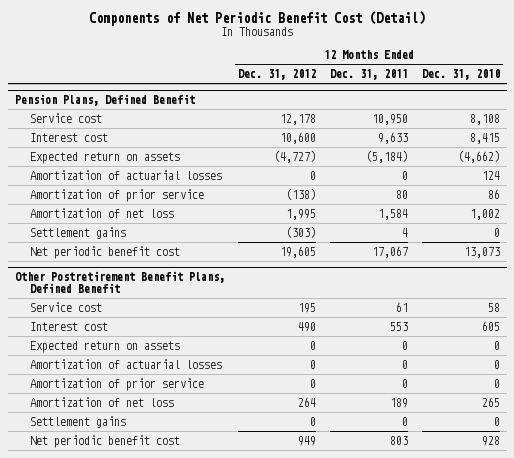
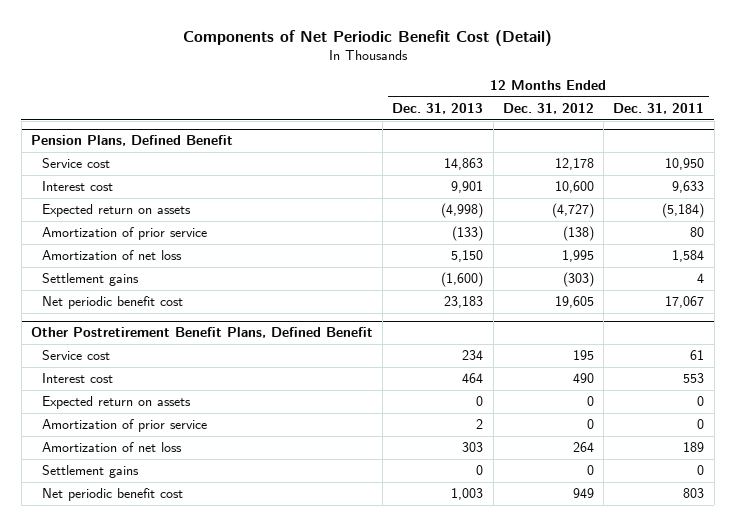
- | 12 Months Ended Dec. 31, 2012 | 12 Months Ended Dec. 31, 2011 | 12 Months Ended Dec. 31, 2010
+ | 12 Months Ended Dec. 31, 2013 | 12 Months Ended Dec. 31, 2012 | 12 Months Ended Dec. 31, 2011
@ Pension Plans, Defined Benefit
- Amortization of actuarial losses | 0 | 0 | 124
@ Other Postretirement Benefit Plans, Defined Benefit
- Amortization of actuarial losses | 0 | 0 | 0

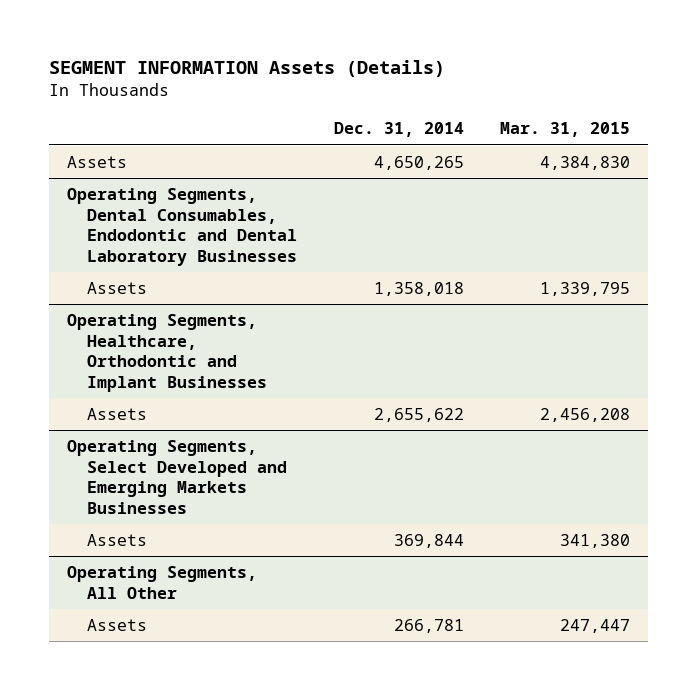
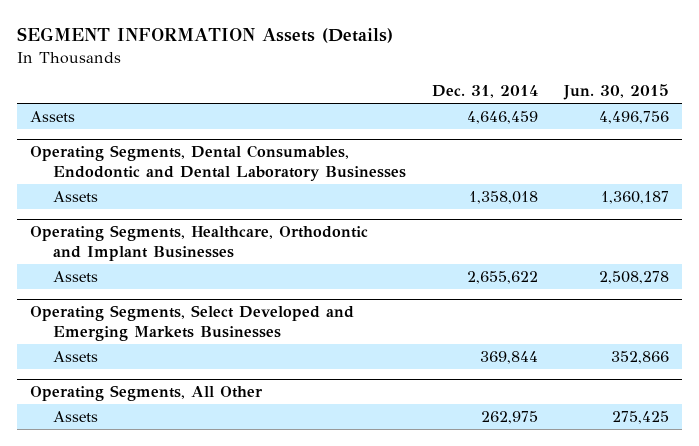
- | Dec. 31, 2014 | Mar. 31, 2015
+ | Dec. 31, 2014 | Jun. 30, 2015
- Assets | 4,650,265 | 4,384,830
+ Assets | 4,646,459 | 4,496,756
@ Operating Segments, All Other
- Assets | 266,781 | 247,447
+ Assets | 262,975 | 275,425

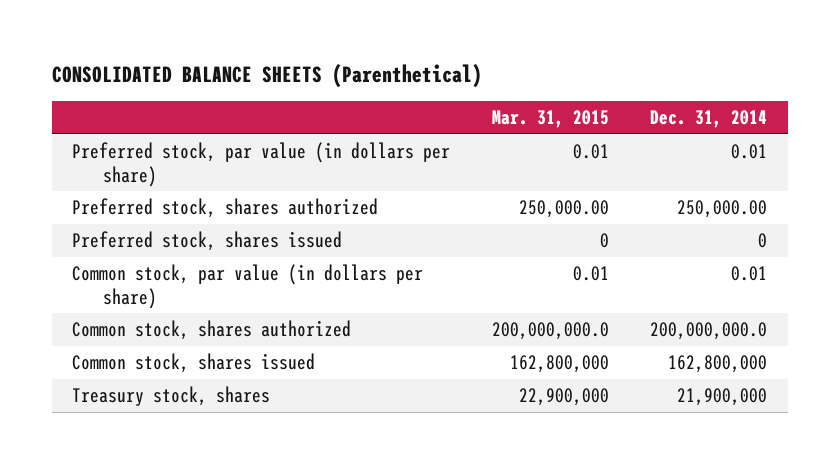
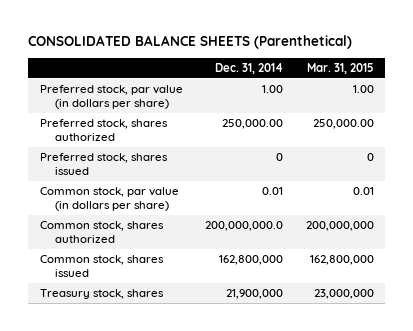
- | Mar. 31, 2015 | Dec. 31, 2014
+ | Dec. 31, 2014 | Mar. 31, 2015
- Preferred stock, par value (in dollars per share) | 0.01 | 0.01
+ Preferred stock, par value (in dollars per share) | 1.00 | 1.00
- Common stock, shares authorized | 200,000,000.0 | 200,000,000.0
+ Common stock, shares authorized | 200,000,000.0 | 200,000,000
- Treasury stock, shares | 22,900,000 | 21,900,000
+ Treasury stock, shares | 21,900,000 | 23,000,000

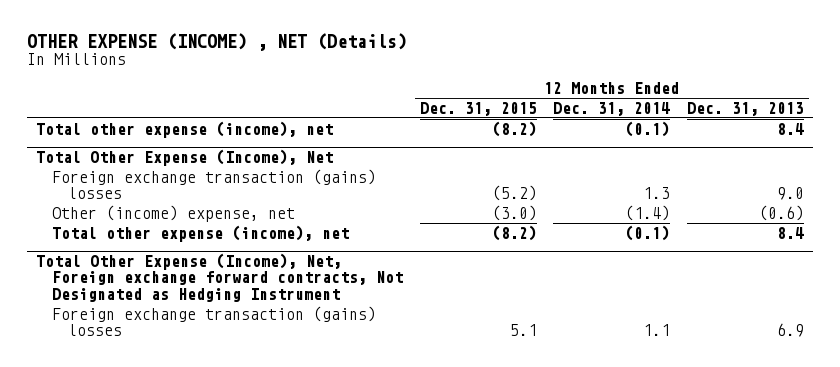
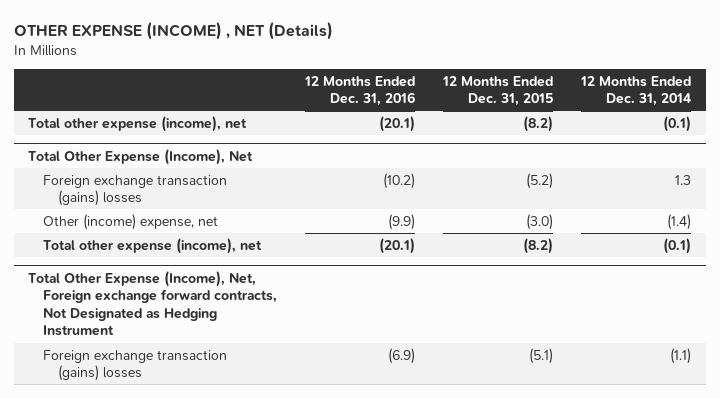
- | 12 Months Ended Dec. 31, 2015 | 12 Months Ended Dec. 31, 2014 | 12 Months Ended Dec. 31, 2013
+ | 12 Months Ended Dec. 31, 2016 | 12 Months Ended Dec. 31, 2015 | 12 Months Ended Dec. 31, 2014
@ Total Other Expense (Income), Net, Foreign exchange forward contracts, Not Designated as Hedging Instrument
- Foreign exchange transaction (gains) losses | 5.1 | 1.1 | 6.9
+ Foreign exchange transaction (gains) losses | (6.9) | (5.1) | (1.1)

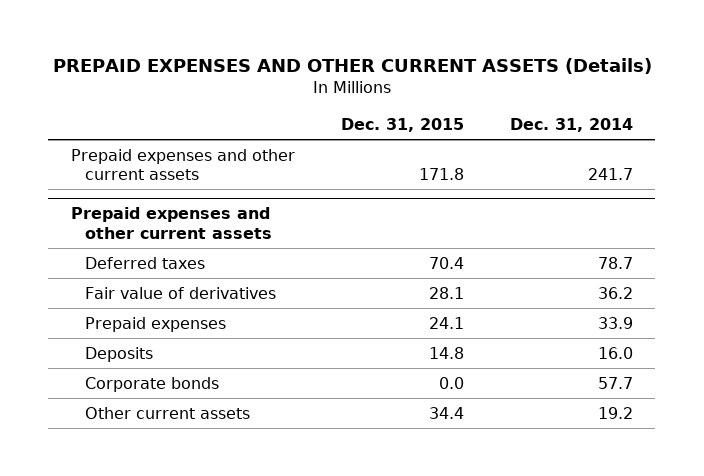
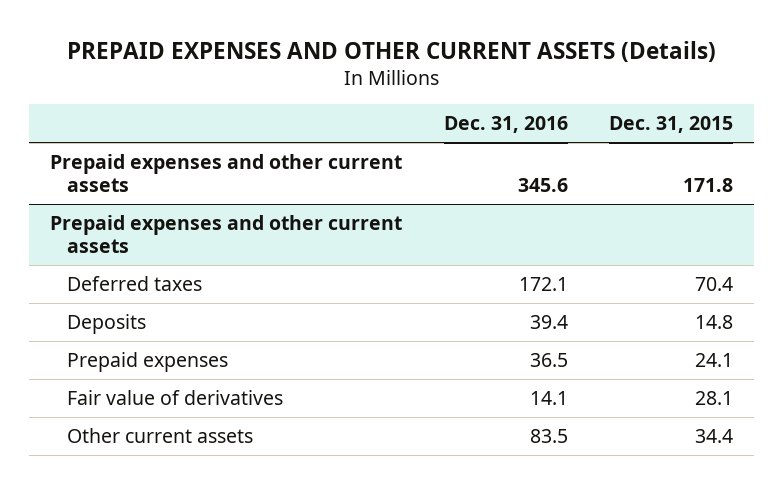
- | Dec. 31, 2015 | Dec. 31, 2014
+ | Dec. 31, 2016 | Dec. 31, 2015
@ Prepaid expenses and other current assets
- Corporate bonds | 0.0 | 57.7
moved down: Prepaid expenses | 36.5 | 24.1
moved down: Fair value of derivatives | 14.1 | 28.1

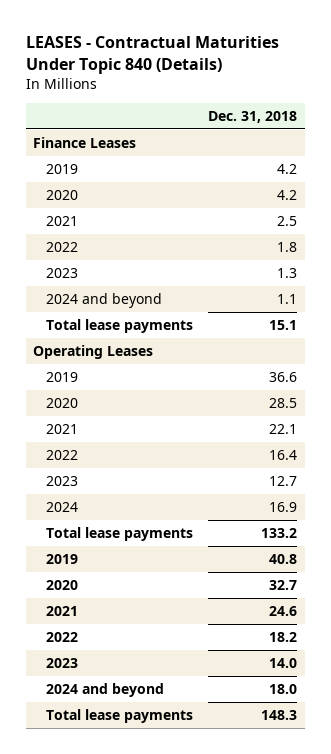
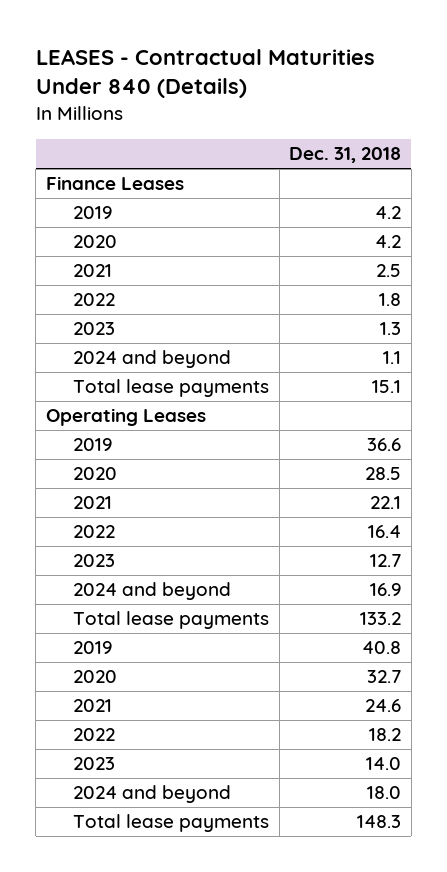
- LEASES - Contractual Maturities Under Topic 840 (Details)
+ LEASES - Contractual Maturities Under 840 (Details)
- 2024 | 16.9
+ 2024 and beyond | 16.9

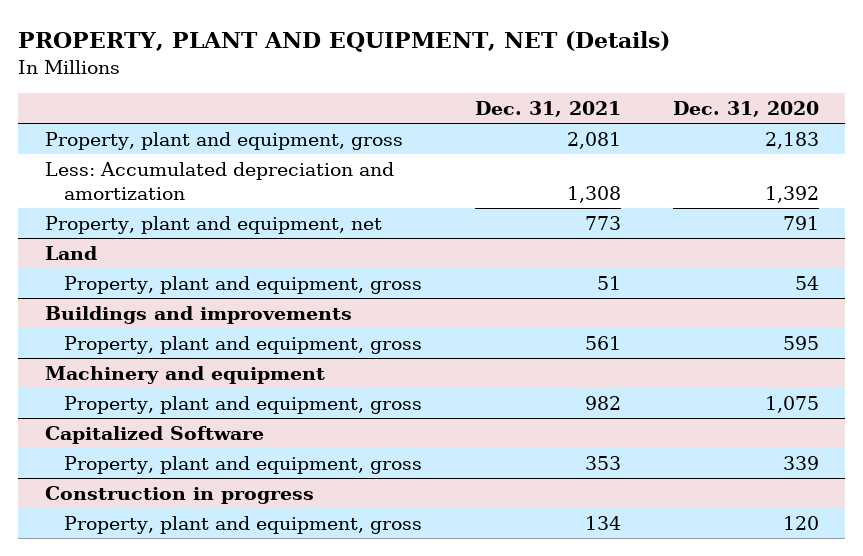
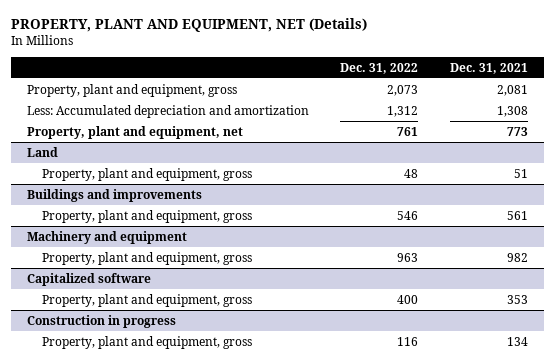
- | Dec. 31, 2021 | Dec. 31, 2020
+ | Dec. 31, 2022 | Dec. 31, 2021
- Capitalized Software
+ Capitalized software

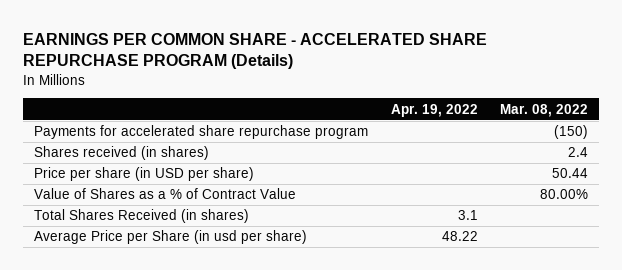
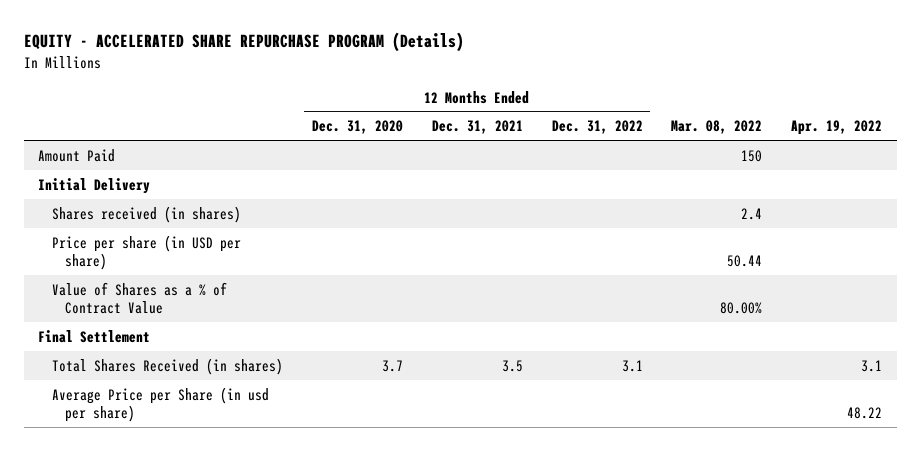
- EARNINGS PER COMMON SHARE - ACCELERATED SHARE REPURCHASE PROGRAM (Details)
+ EQUITY - ACCELERATED SHARE REPURCHASE PROGRAM (Details)
- | Apr. 19, 2022 | Mar. 08, 2022
+ | 12 Months Ended Dec. 31, 2020 | 12 Months Ended Dec. 31, 2021 | 12 Months Ended Dec. 31, 2022 | Mar. 08, 2022 | Apr. 19, 2022
- Payments for accelerated share repurchase program | | (150)
+ Amount Paid | | | | 150 |
+ Initial Delivery
+ Final Settlement

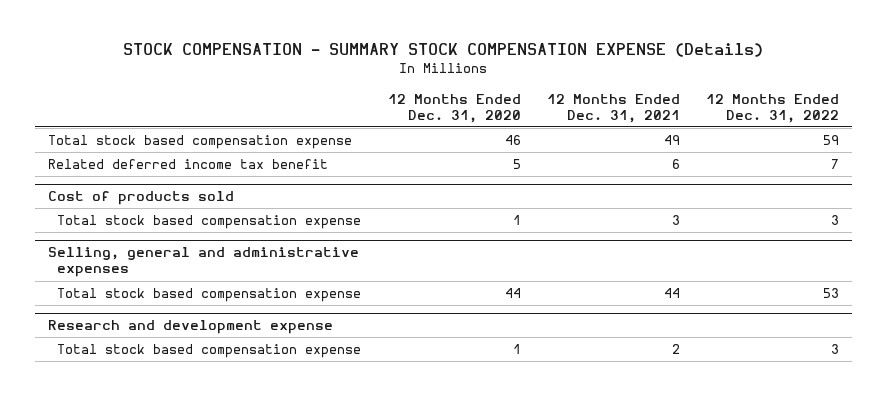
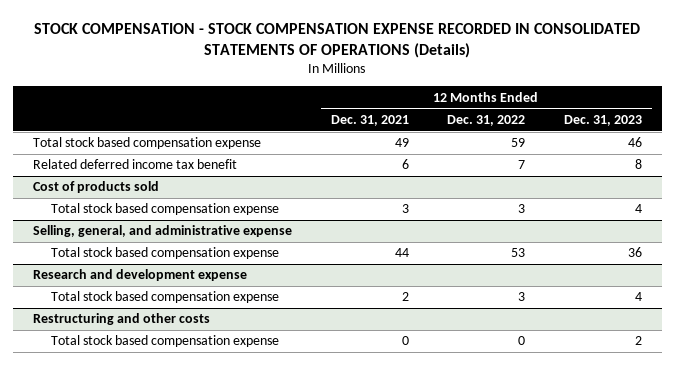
- STOCK COMPENSATION - SUMMARY STOCK COMPENSATION EXPENSE (Details)
+ STOCK COMPENSATION - STOCK COMPENSATION EXPENSE RECORDED IN CONSOLIDATED STATEMENTS OF OPERATIONS (Details)
- | 12 Months Ended Dec. 31, 2020 | 12 Months Ended Dec. 31, 2021 | 12 Months Ended Dec. 31, 2022
+ | 12 Months Ended Dec. 31, 2021 | 12 Months Ended Dec. 31, 2022 | 12 Months Ended Dec. 31, 2023
- Selling, general and administrative expenses
+ Selling, general, and administrative expense
+ Restructuring and other costs
+ Total stock based compensation expense | 0 | 0 | 2

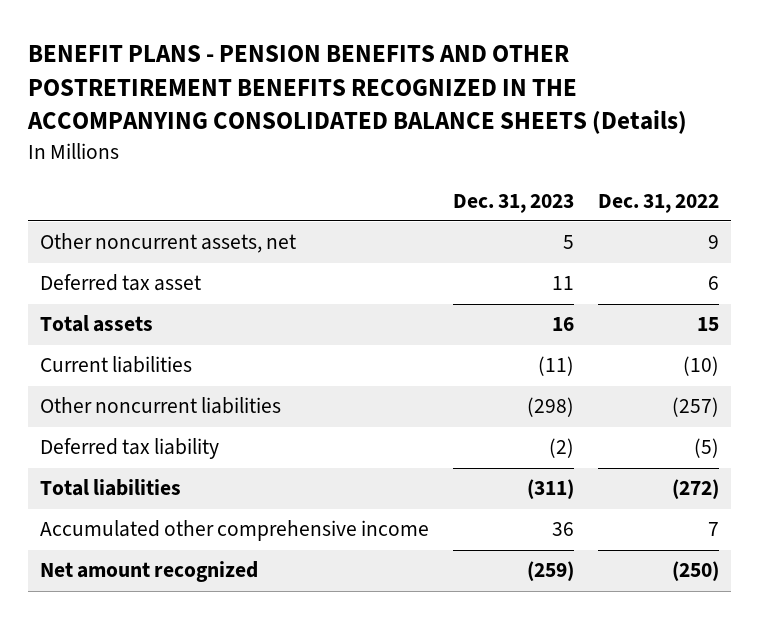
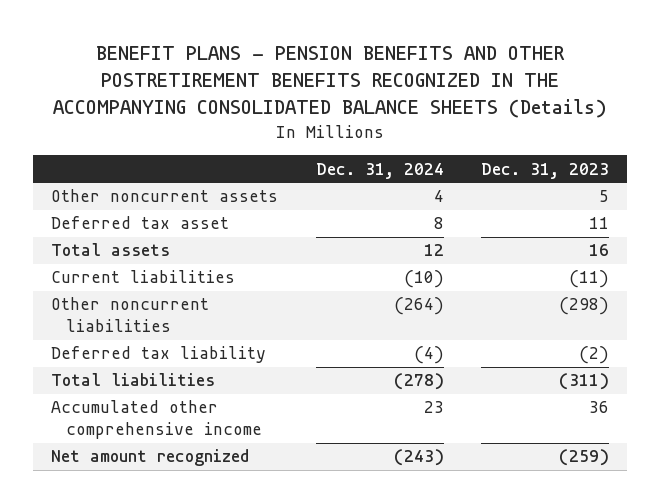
- | Dec. 31, 2023 | Dec. 31, 2022
+ | Dec. 31, 2024 | Dec. 31, 2023
- Other noncurrent assets, net | 5 | 9
+ Other noncurrent assets | 4 | 5

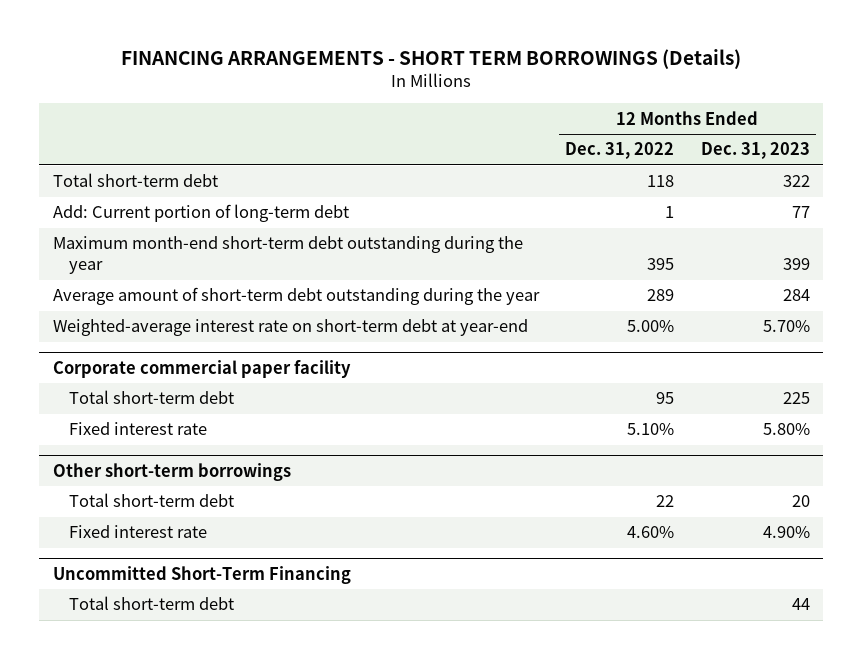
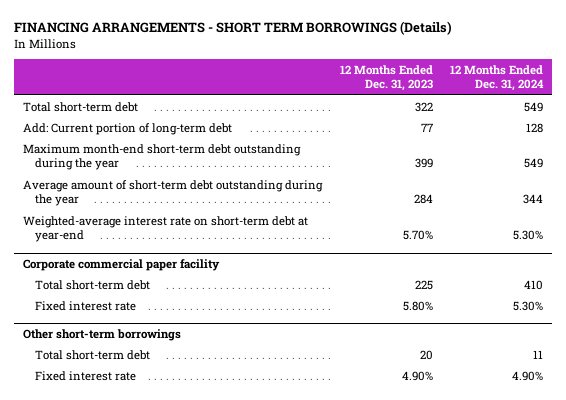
- | 12 Months Ended Dec. 31, 2022 | 12 Months Ended Dec. 31, 2023
+ | 12 Months Ended Dec. 31, 2023 | 12 Months Ended Dec. 31, 2024
- Uncommitted Short-Term Financing
- Total short-term debt | | 44

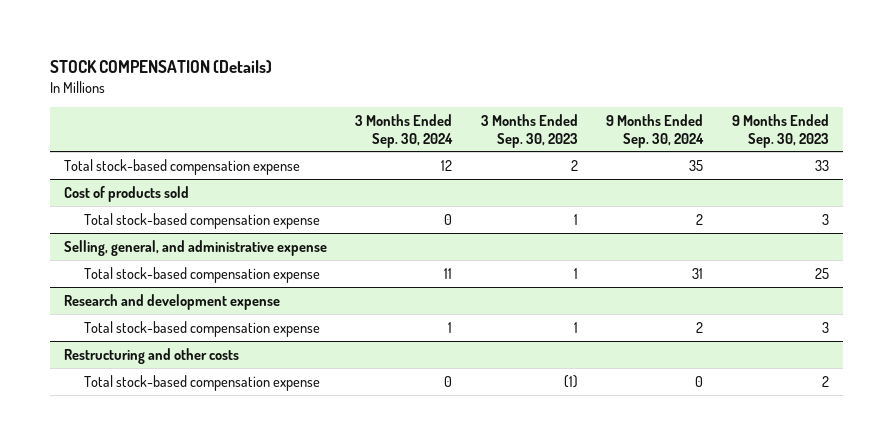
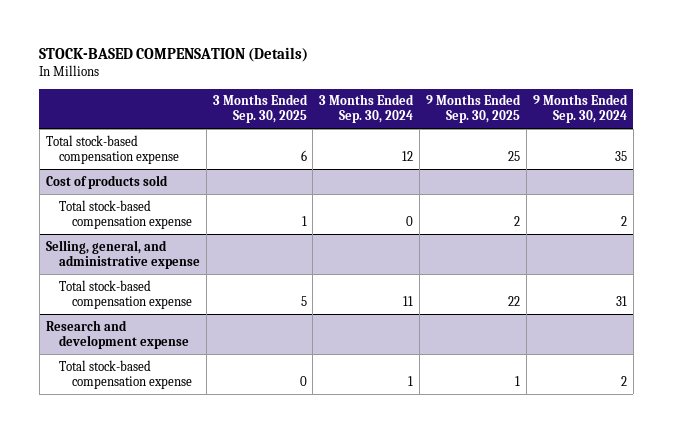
- STOCK COMPENSATION (Details)
+ STOCK-BASED COMPENSATION (Details)
- | 3 Months Ended Sep. 30, 2024 | 3 Months Ended Sep. 30, 2023 | 9 Months Ended Sep. 30, 2024 | 9 Months Ended Sep. 30, 2023
+ | 3 Months Ended Sep. 30, 2025 | 3 Months Ended Sep. 30, 2024 | 9 Months Ended Sep. 30, 2025 | 9 Months Ended Sep. 30, 2024
- Restructuring and other costs
- Total stock-based compensation expense | 0 | (1) | 0 | 2

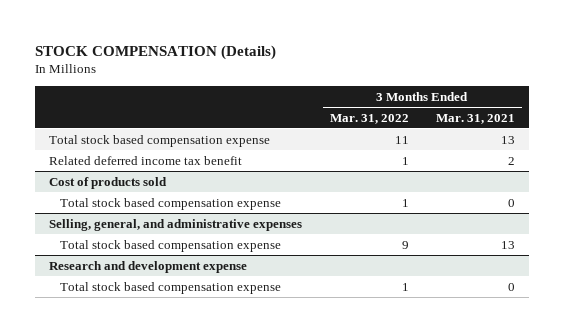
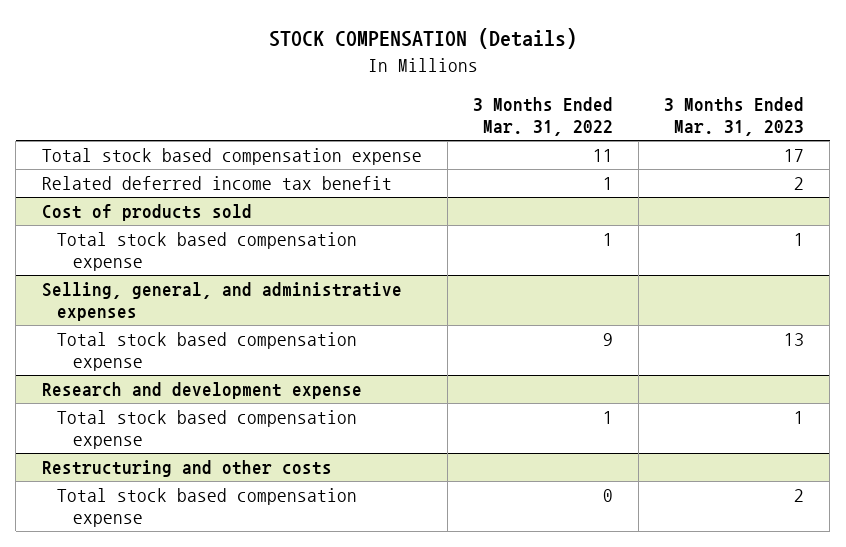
- | 3 Months Ended Mar. 31, 2022 | 3 Months Ended Mar. 31, 2021
+ | 3 Months Ended Mar. 31, 2022 | 3 Months Ended Mar. 31, 2023
+ Restructuring and other costs
+ Total stock based compensation expense | 0 | 2

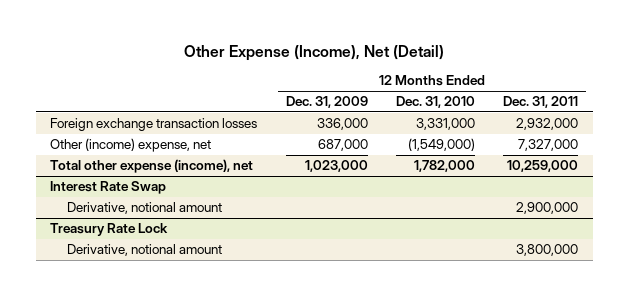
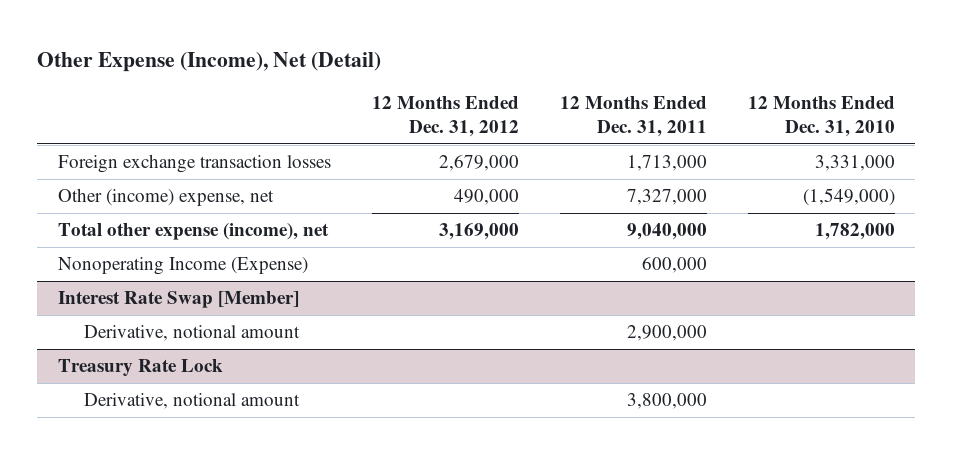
- | 12 Months Ended Dec. 31, 2009 | 12 Months Ended Dec. 31, 2010 | 12 Months Ended Dec. 31, 2011
+ | 12 Months Ended Dec. 31, 2012 | 12 Months Ended Dec. 31, 2011 | 12 Months Ended Dec. 31, 2010
- Foreign exchange transaction losses | 336,000 | 3,331,000 | 2,932,000
+ Foreign exchange transaction losses | 2,679,000 | 1,713,000 | 3,331,000
- Total other expense (income), net | 1,023,000 | 1,782,000 | 10,259,000
- Interest Rate Swap
+ Total other expense (income), net | 3,169,000 | 9,040,000 | 1,782,000
+ Nonoperating Income (Expense) | | 600,000 |
+ Interest Rate Swap [Member]

